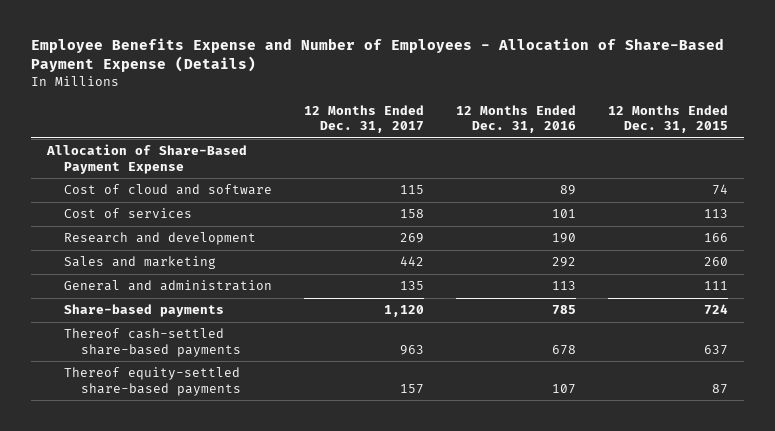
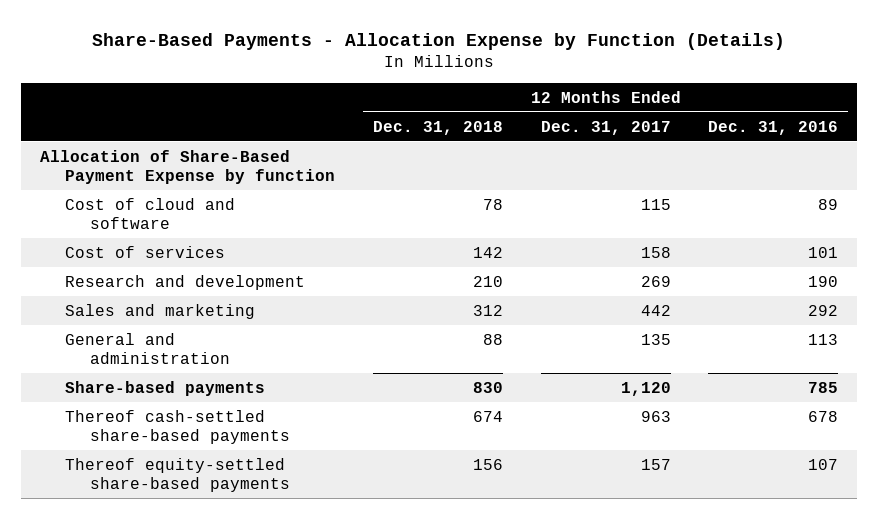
- Employee Benefits Expense and Number of Employees - Allocation of Share-Based Payment Expense (Details)
+ Share-Based Payments - Allocation Expense by Function (Details)
- | 12 Months Ended Dec. 31, 2017 | 12 Months Ended Dec. 31, 2016 | 12 Months Ended Dec. 31, 2015
+ | 12 Months Ended Dec. 31, 2018 | 12 Months Ended Dec. 31, 2017 | 12 Months Ended Dec. 31, 2016
- Allocation of Share-Based Payment Expense
+ Allocation of Share-Based Payment Expense by function

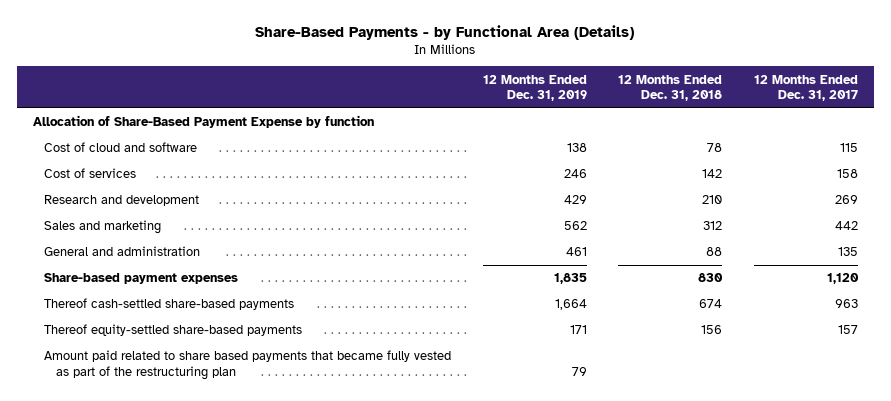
- Share-Based Payments - Allocation Expense by Function (Details)
+ Share-Based Payments - by Functional Area (Details)
- | 12 Months Ended Dec. 31, 2018 | 12 Months Ended Dec. 31, 2017 | 12 Months Ended Dec. 31, 2016
+ | 12 Months Ended Dec. 31, 2019 | 12 Months Ended Dec. 31, 2018 | 12 Months Ended Dec. 31, 2017
- Share-based payments | 830 | 1,120 | 785
+ Share-based payment expenses | 1,835 | 830 | 1,120
+ Amount paid related to share based payments that became fully vested as part of the restructuring plan | 79 | |

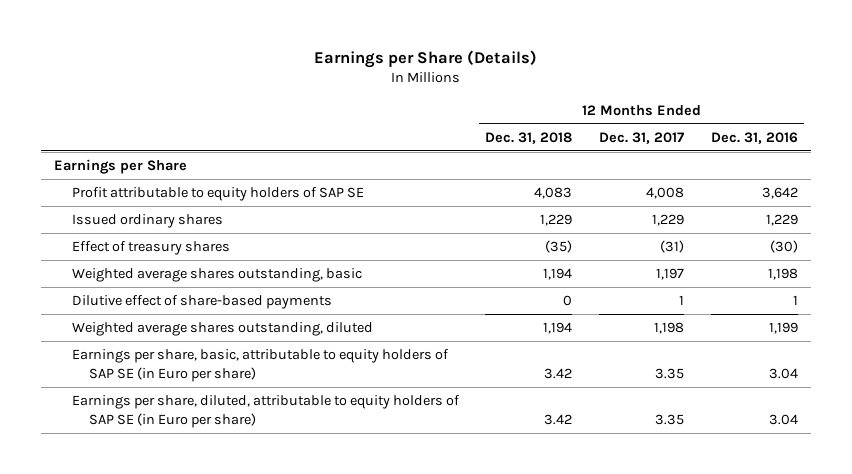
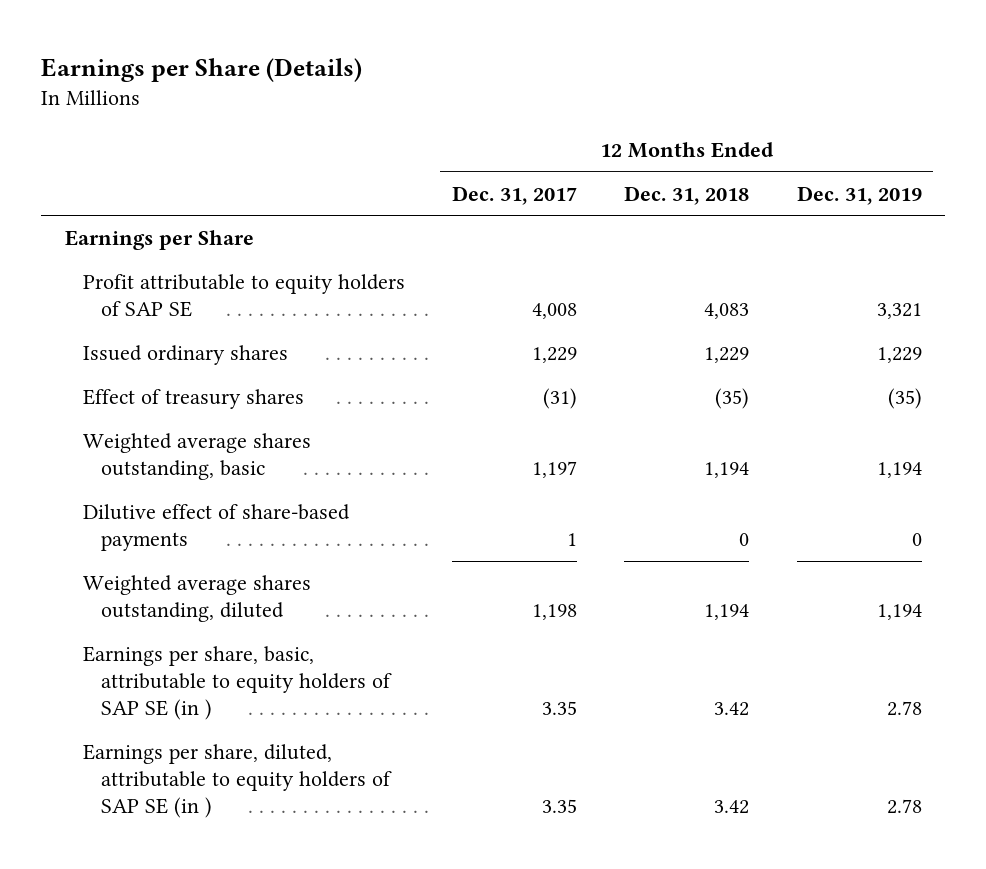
- | 12 Months Ended Dec. 31, 2018 | 12 Months Ended Dec. 31, 2017 | 12 Months Ended Dec. 31, 2016
+ | 12 Months Ended Dec. 31, 2017 | 12 Months Ended Dec. 31, 2018 | 12 Months Ended Dec. 31, 2019
- Earnings per share, basic, attributable to equity holders of SAP SE (in Euro per share) | 3.42 | 3.35 | 3.04
- Earnings per share, diluted, attributable to equity holders of SAP SE (in Euro per share) | 3.42 | 3.35 | 3.04
+ Earnings per share, basic, attributable to equity holders of SAP SE (in ) | 3.35 | 3.42 | 2.78
+ Earnings per share, diluted, attributable to equity holders of SAP SE (in ) | 3.35 | 3.42 | 2.78

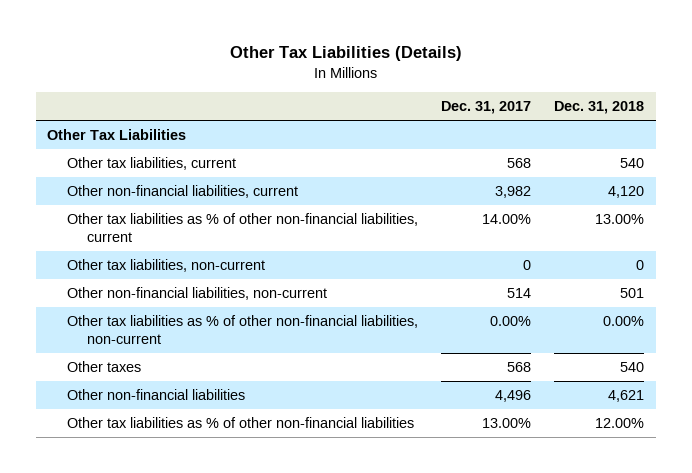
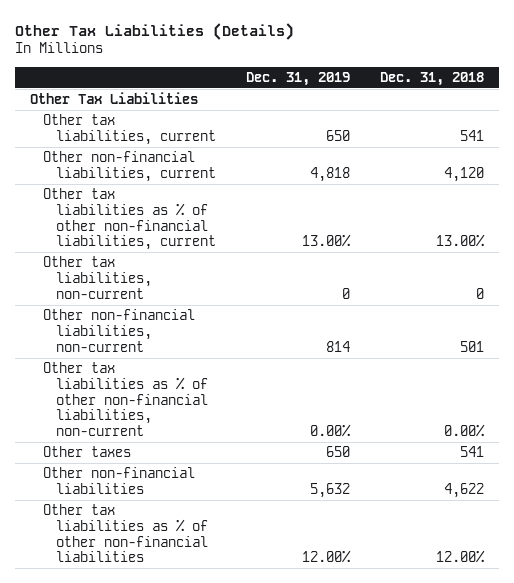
- | Dec. 31, 2017 | Dec. 31, 2018
+ | Dec. 31, 2019 | Dec. 31, 2018
- Other tax liabilities, current | 568 | 540
+ Other tax liabilities, current | 650 | 541
- Other taxes | 568 | 540
- Other non-financial liabilities | 4,496 | 4,621
+ Other taxes | 650 | 541
+ Other non-financial liabilities | 5,632 | 4,622

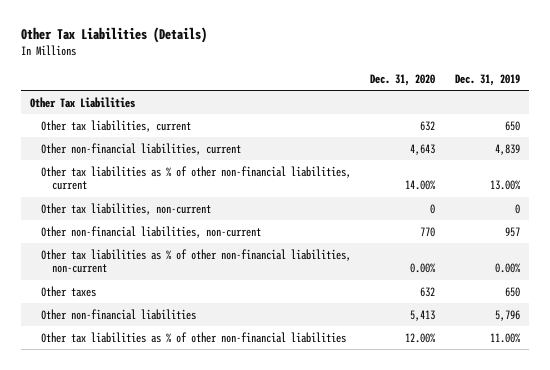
- | Dec. 31, 2019 | Dec. 31, 2018
+ | Dec. 31, 2020 | Dec. 31, 2019
- Other non-financial liabilities, current | 4,818 | 4,120
+ Other non-financial liabilities, current | 4,643 | 4,839
- Other non-financial liabilities, non-current | 814 | 501
+ Other non-financial liabilities, non-current | 770 | 957
- Other non-financial liabilities | 5,632 | 4,622
- Other tax liabilities as % of other non-financial liabilities | 12.00% | 12.00%
+ Other non-financial liabilities | 5,413 | 5,796
+ Other tax liabilities as % of other non-financial liabilities | 12.00% | 11.00%

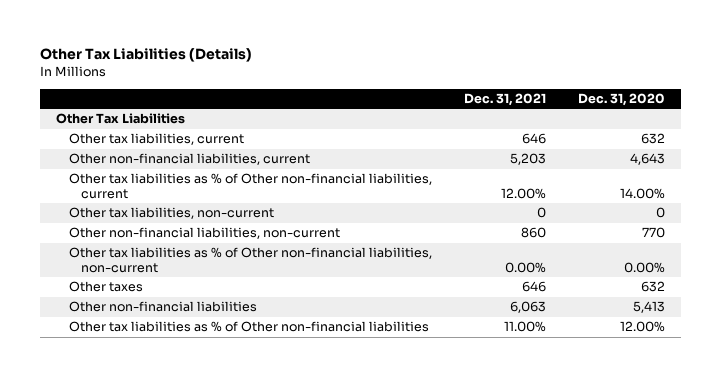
- | Dec. 31, 2020 | Dec. 31, 2019
+ | Dec. 31, 2021 | Dec. 31, 2020
- Other tax liabilities as % of other non-financial liabilities, current | 14.00% | 13.00%
+ Other tax liabilities as % of Other non-financial liabilities, current | 12.00% | 14.00%
- Other tax liabilities as % of other non-financial liabilities, non-current | 0.00% | 0.00%
+ Other tax liabilities as % of Other non-financial liabilities, non-current | 0.00% | 0.00%
- Other tax liabilities as % of other non-financial liabilities | 12.00% | 11.00%
+ Other tax liabilities as % of Other non-financial liabilities | 11.00% | 12.00%

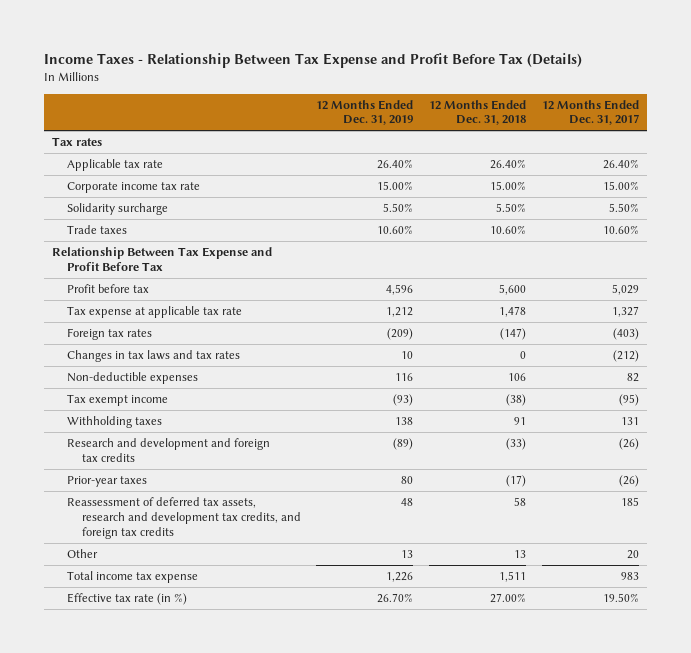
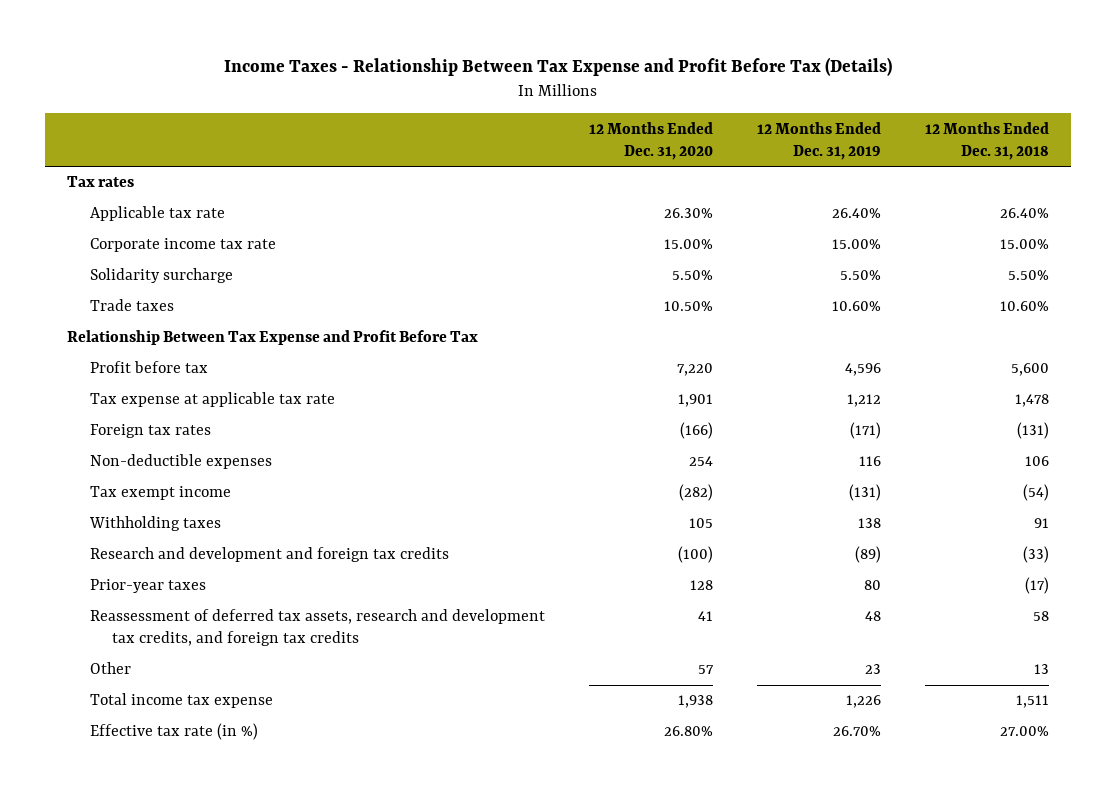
- | 12 Months Ended Dec. 31, 2019 | 12 Months Ended Dec. 31, 2018 | 12 Months Ended Dec. 31, 2017
+ | 12 Months Ended Dec. 31, 2020 | 12 Months Ended Dec. 31, 2019 | 12 Months Ended Dec. 31, 2018
- Foreign tax rates | (209) | (147) | (403)
- Changes in tax laws and tax rates | 10 | 0 | (212)
+ Foreign tax rates | (166) | (171) | (131)
- Tax exempt income | (93) | (38) | (95)
+ Tax exempt income | (282) | (131) | (54)
- Other | 13 | 13 | 20
+ Other | 57 | 23 | 13

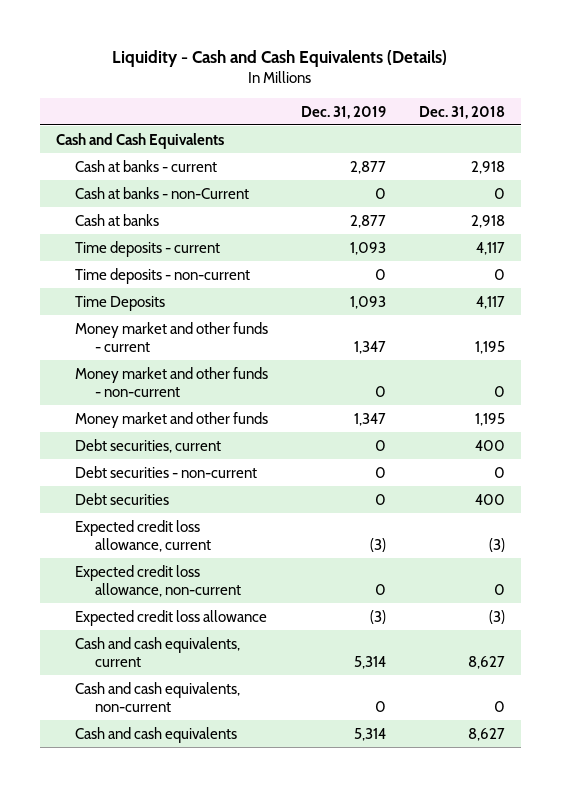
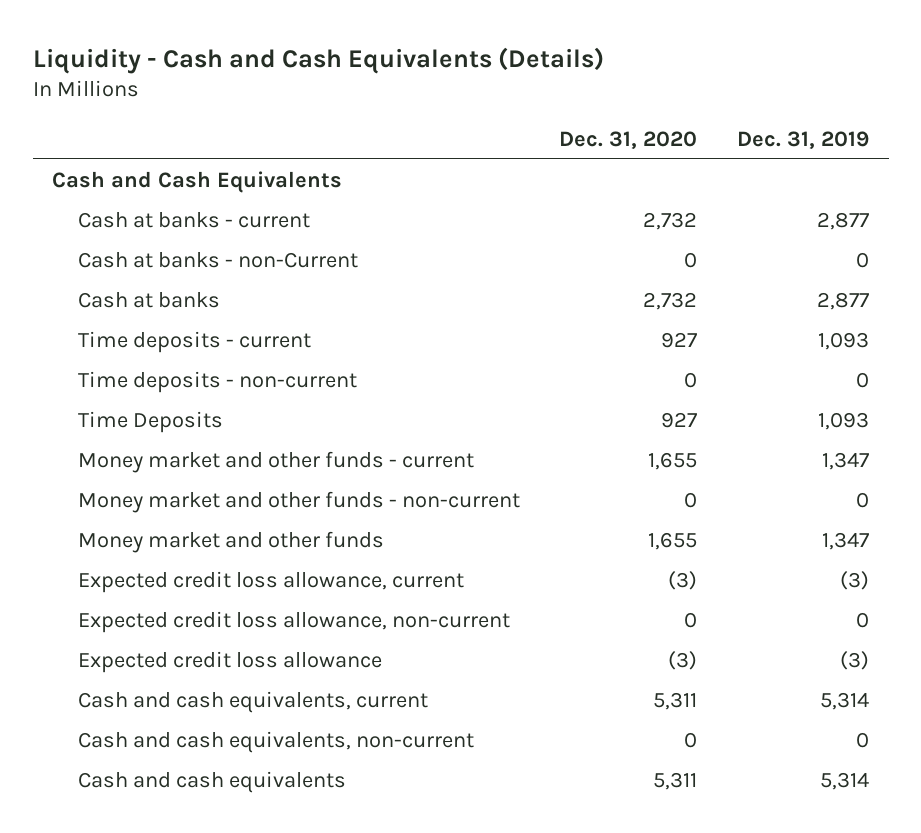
- | Dec. 31, 2019 | Dec. 31, 2018
+ | Dec. 31, 2020 | Dec. 31, 2019
- Debt securities, current | 0 | 400
- Debt securities - non-current | 0 | 0
- Debt securities | 0 | 400

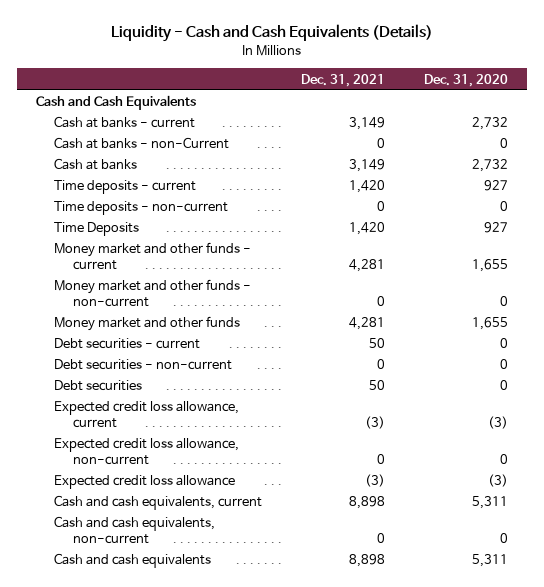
- | Dec. 31, 2020 | Dec. 31, 2019
+ | Dec. 31, 2021 | Dec. 31, 2020
+ Debt securities - current | 50 | 0
+ Debt securities - non-current | 0 | 0
+ Debt securities | 50 | 0

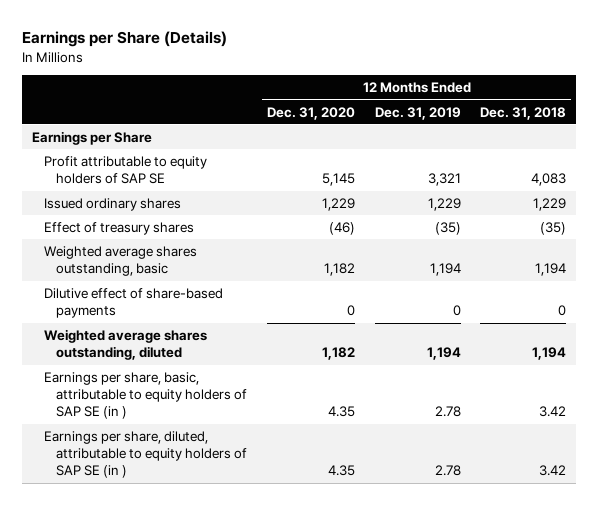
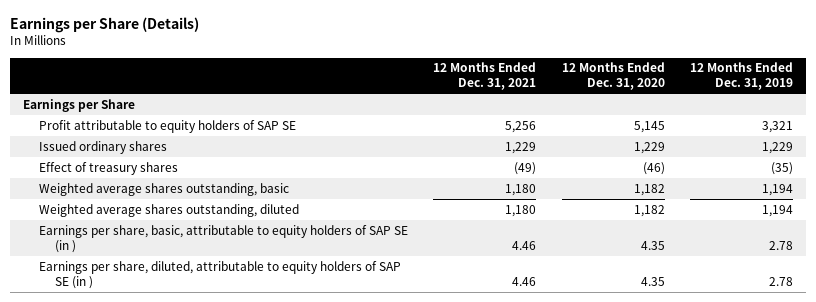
- | 12 Months Ended Dec. 31, 2020 | 12 Months Ended Dec. 31, 2019 | 12 Months Ended Dec. 31, 2018
+ | 12 Months Ended Dec. 31, 2021 | 12 Months Ended Dec. 31, 2020 | 12 Months Ended Dec. 31, 2019
- Dilutive effect of share-based payments | 0 | 0 | 0

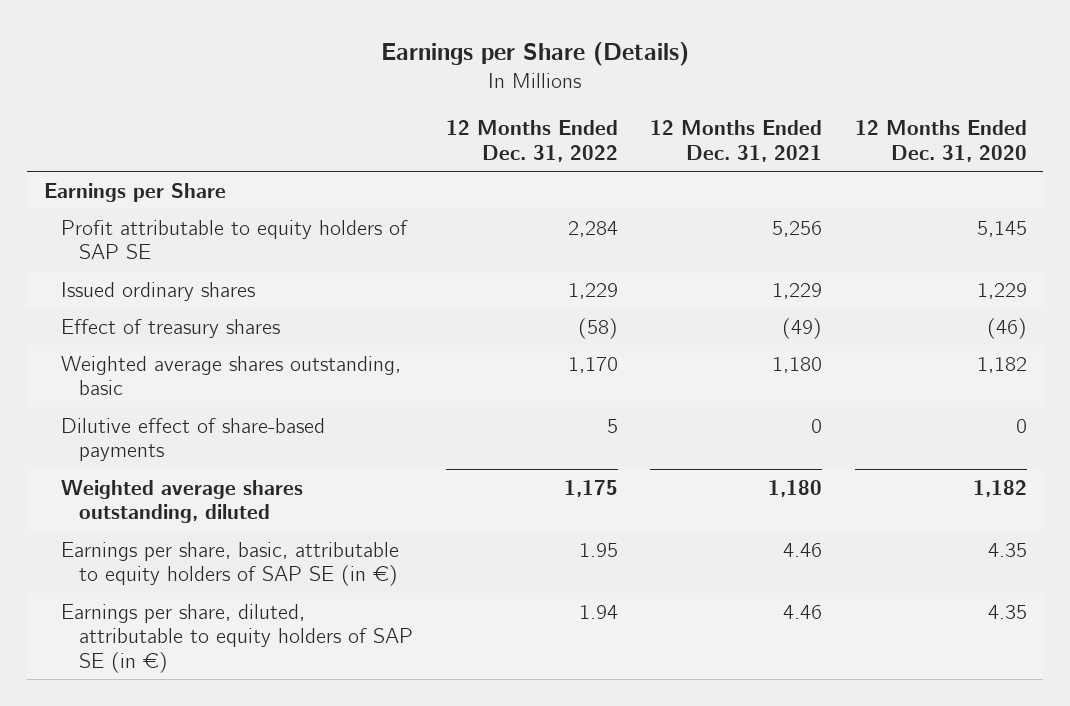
- | 12 Months Ended Dec. 31, 2021 | 12 Months Ended Dec. 31, 2020 | 12 Months Ended Dec. 31, 2019
+ | 12 Months Ended Dec. 31, 2022 | 12 Months Ended Dec. 31, 2021 | 12 Months Ended Dec. 31, 2020
+ Dilutive effect of share-based payments | 5 | 0 | 0
- Earnings per share, basic, attributable to equity holders of SAP SE (in ) | 4.46 | 4.35 | 2.78
- Earnings per share, diluted, attributable to equity holders of SAP SE (in ) | 4.46 | 4.35 | 2.78
+ Earnings per share, basic, attributable to equity holders of SAP SE (in €) | 1.95 | 4.46 | 4.35
+ Earnings per share, diluted, attributable to equity holders of SAP SE (in €) | 1.94 | 4.46 | 4.35

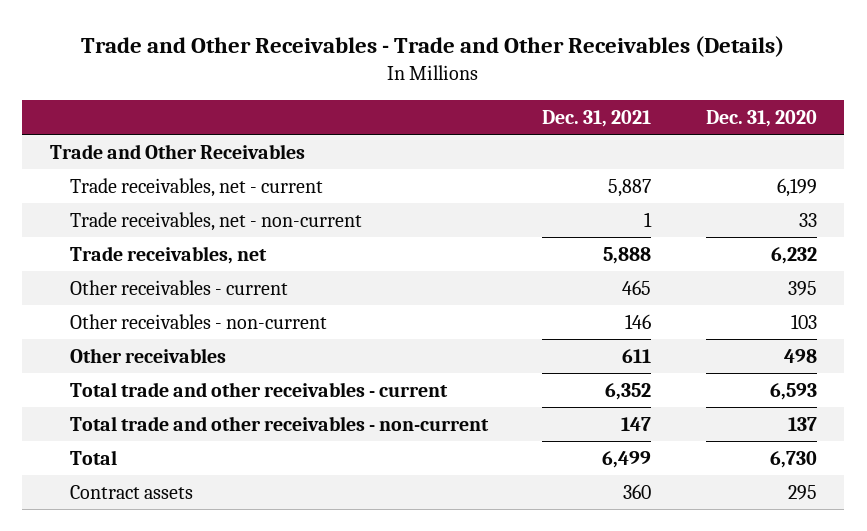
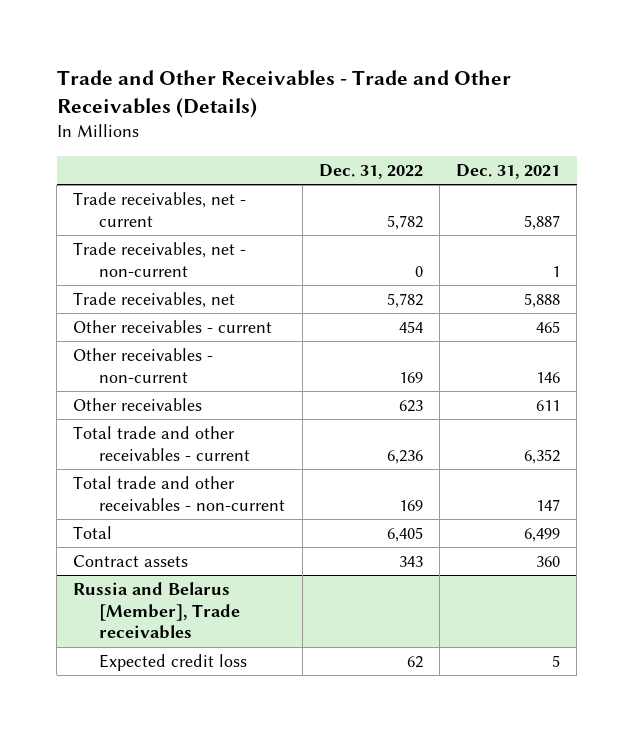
- | Dec. 31, 2021 | Dec. 31, 2020
+ | Dec. 31, 2022 | Dec. 31, 2021
- Trade and Other Receivables
+ Russia and Belarus [Member], Trade receivables
+ Expected credit loss | 62 | 5

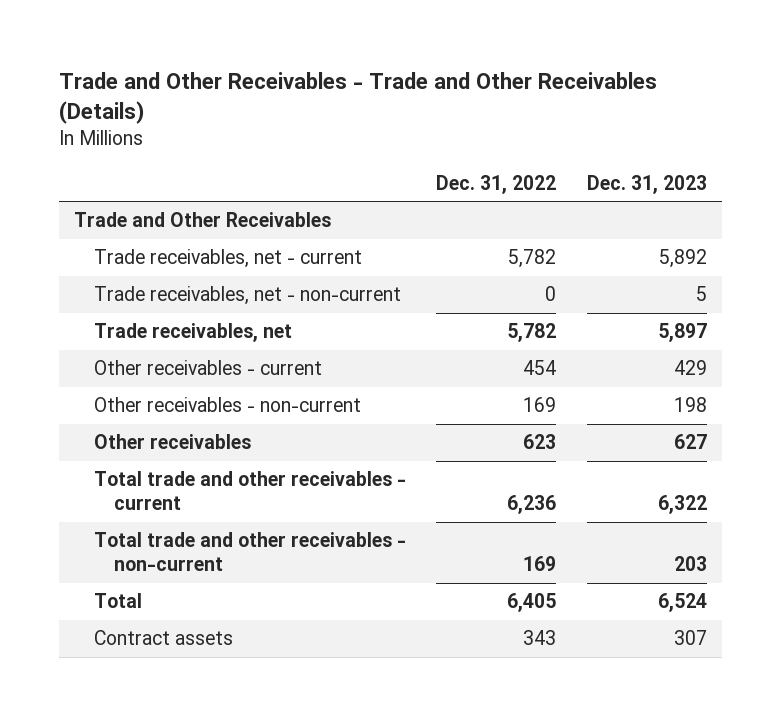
- | Dec. 31, 2022 | Dec. 31, 2021
+ | Dec. 31, 2022 | Dec. 31, 2023
+ Trade and Other Receivables
- Russia and Belarus [Member], Trade receivables
- Expected credit loss | 62 | 5

